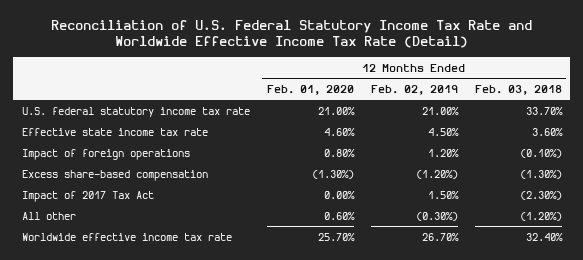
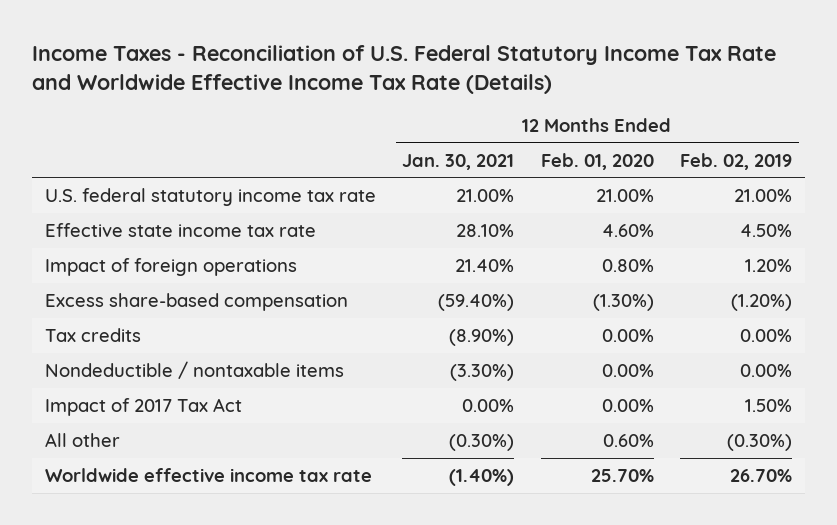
- Reconciliation of U.S. Federal Statutory Income Tax Rate and Worldwide Effective Income Tax Rate (Detail)
+ Income Taxes - Reconciliation of U.S. Federal Statutory Income Tax Rate and Worldwide Effective Income Tax Rate (Details)
- | 12 Months Ended Feb. 01, 2020 | 12 Months Ended Feb. 02, 2019 | 12 Months Ended Feb. 03, 2018
+ | 12 Months Ended Jan. 30, 2021 | 12 Months Ended Feb. 01, 2020 | 12 Months Ended Feb. 02, 2019
+ Tax credits | (8.90%) | 0.00% | 0.00%
+ Nondeductible / nontaxable items | (3.30%) | 0.00% | 0.00%

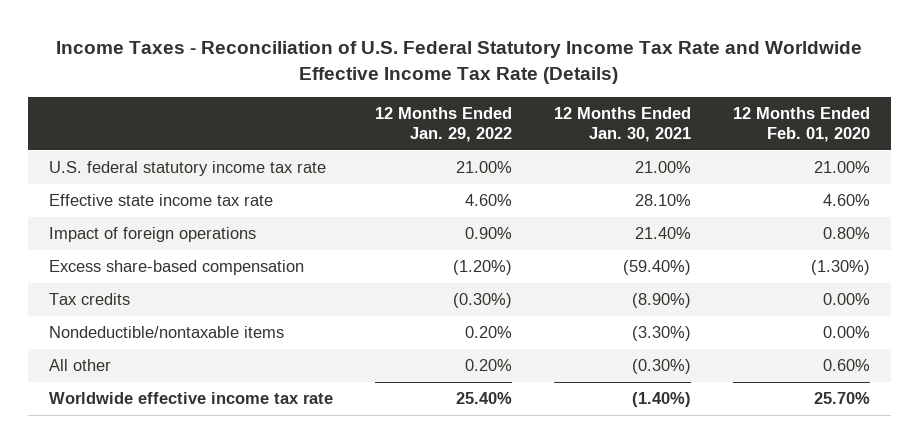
- | 12 Months Ended Jan. 30, 2021 | 12 Months Ended Feb. 01, 2020 | 12 Months Ended Feb. 02, 2019
+ | 12 Months Ended Jan. 29, 2022 | 12 Months Ended Jan. 30, 2021 | 12 Months Ended Feb. 01, 2020
- Nondeductible / nontaxable items | (3.30%) | 0.00% | 0.00%
- Impact of 2017 Tax Act | 0.00% | 0.00% | 1.50%
+ Nondeductible/nontaxable items | 0.20% | (3.30%) | 0.00%

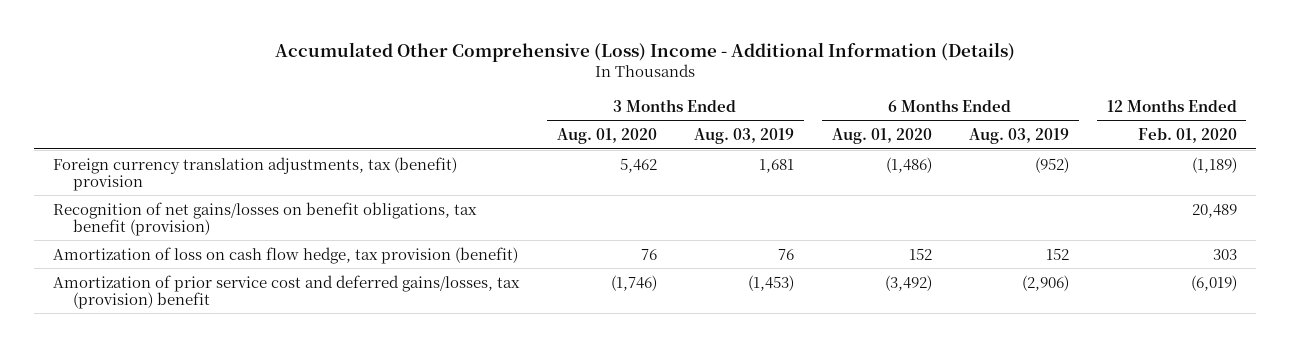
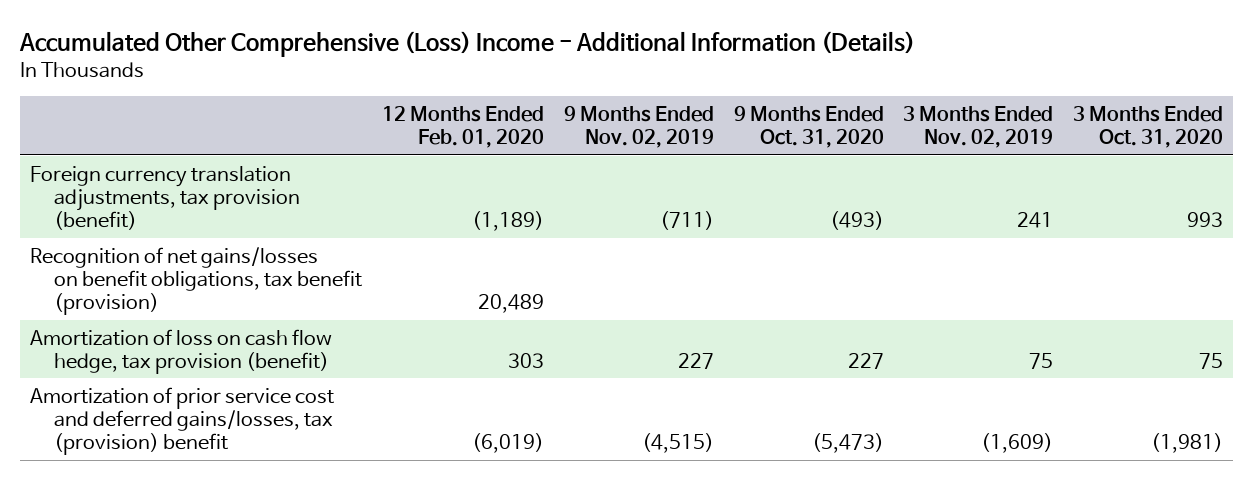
- | 3 Months Ended Aug. 01, 2020 | 3 Months Ended Aug. 03, 2019 | 6 Months Ended Aug. 01, 2020 | 6 Months Ended Aug. 03, 2019 | 12 Months Ended Feb. 01, 2020
+ | 12 Months Ended Feb. 01, 2020 | 9 Months Ended Nov. 02, 2019 | 9 Months Ended Oct. 31, 2020 | 3 Months Ended Nov. 02, 2019 | 3 Months Ended Oct. 31, 2020
- Foreign currency translation adjustments, tax (benefit) provision | 5,462 | 1,681 | (1,486) | (952) | (1,189)
+ Foreign currency translation adjustments, tax provision (benefit) | (1,189) | (711) | (493) | 241 | 993

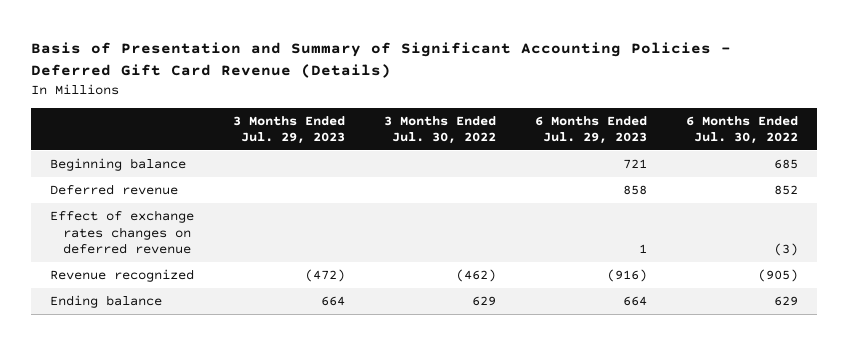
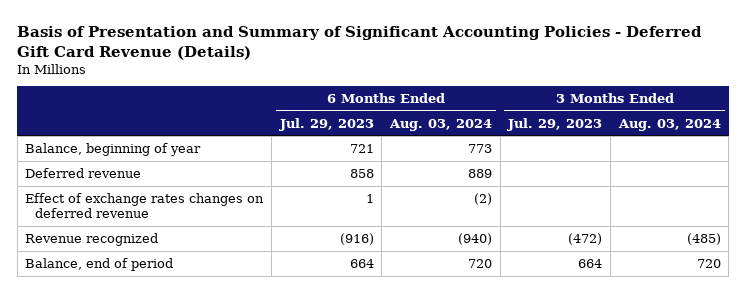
- | 3 Months Ended Jul. 29, 2023 | 3 Months Ended Jul. 30, 2022 | 6 Months Ended Jul. 29, 2023 | 6 Months Ended Jul. 30, 2022
+ | 6 Months Ended Jul. 29, 2023 | 6 Months Ended Aug. 03, 2024 | 3 Months Ended Jul. 29, 2023 | 3 Months Ended Aug. 03, 2024
- Beginning balance | | | 721 | 685
+ Balance, beginning of year | 721 | 773 | |
- Ending balance | 664 | 629 | 664 | 629
+ Balance, end of period | 664 | 720 | 664 | 720

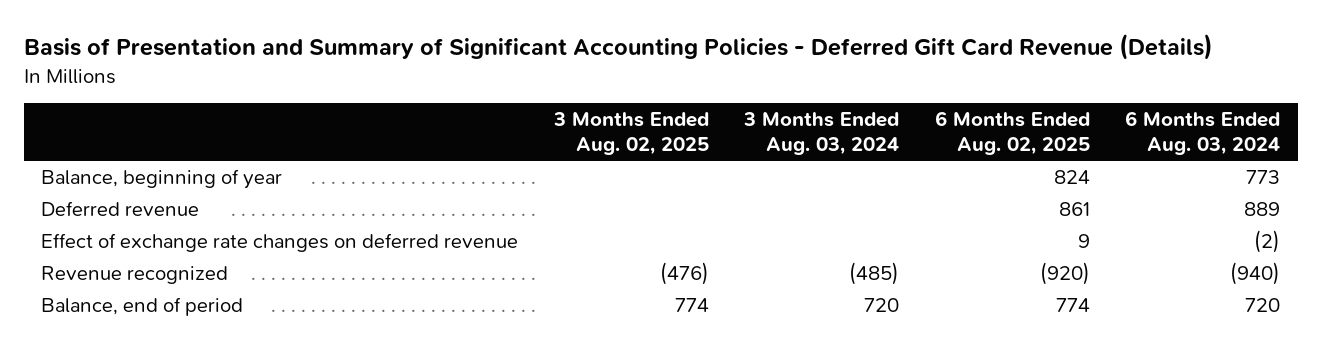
- | 6 Months Ended Jul. 29, 2023 | 6 Months Ended Aug. 03, 2024 | 3 Months Ended Jul. 29, 2023 | 3 Months Ended Aug. 03, 2024
+ | 3 Months Ended Aug. 02, 2025 | 3 Months Ended Aug. 03, 2024 | 6 Months Ended Aug. 02, 2025 | 6 Months Ended Aug. 03, 2024
- Effect of exchange rates changes on deferred revenue | 1 | (2) | |
+ Effect of exchange rate changes on deferred revenue | | | 9 | (2)

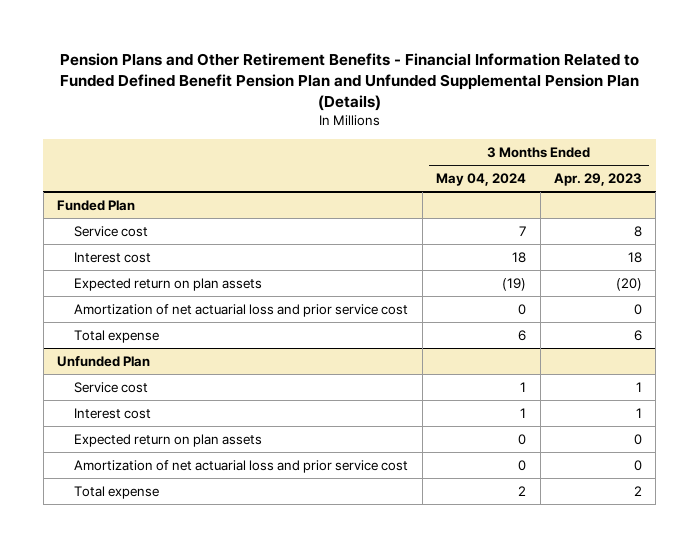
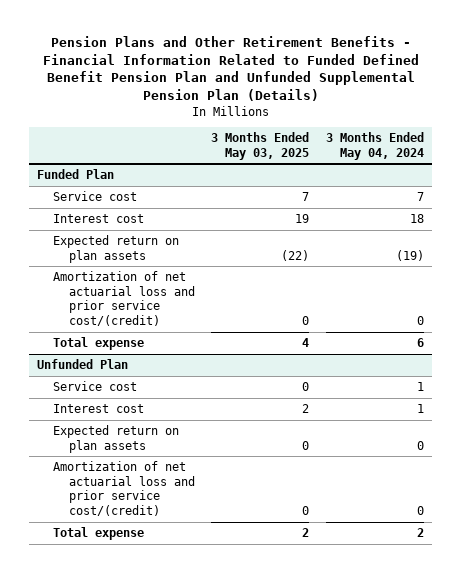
- | 3 Months Ended May 04, 2024 | 3 Months Ended Apr. 29, 2023
+ | 3 Months Ended May 03, 2025 | 3 Months Ended May 04, 2024
@ Funded Plan
- Amortization of net actuarial loss and prior service cost | 0 | 0
+ Amortization of net actuarial loss and prior service cost/(credit) | 0 | 0
@ Unfunded Plan
- Amortization of net actuarial loss and prior service cost | 0 | 0
+ Amortization of net actuarial loss and prior service cost/(credit) | 0 | 0

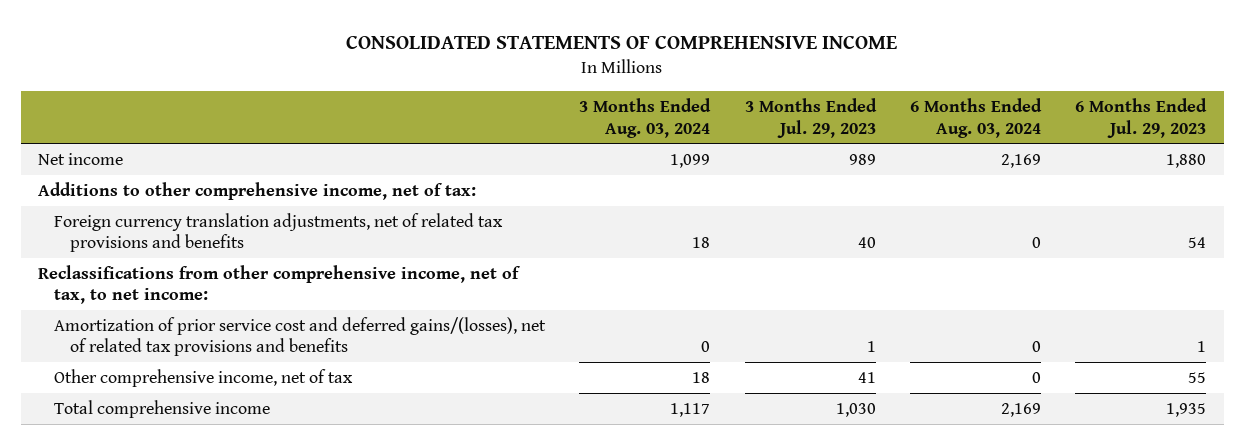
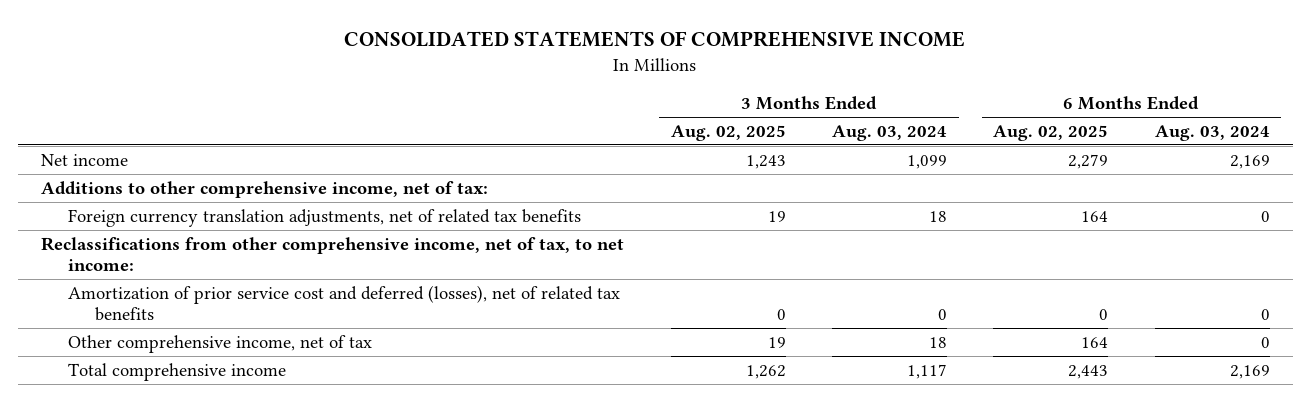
- | 3 Months Ended Aug. 03, 2024 | 3 Months Ended Jul. 29, 2023 | 6 Months Ended Aug. 03, 2024 | 6 Months Ended Jul. 29, 2023
+ | 3 Months Ended Aug. 02, 2025 | 3 Months Ended Aug. 03, 2024 | 6 Months Ended Aug. 02, 2025 | 6 Months Ended Aug. 03, 2024
- Foreign currency translation adjustments, net of related tax provisions and benefits | 18 | 40 | 0 | 54
+ Foreign currency translation adjustments, net of related tax benefits | 19 | 18 | 164 | 0
- Amortization of prior service cost and deferred gains/(losses), net of related tax provisions and benefits | 0 | 1 | 0 | 1
+ Amortization of prior service cost and deferred (losses), net of related tax benefits | 0 | 0 | 0 | 0

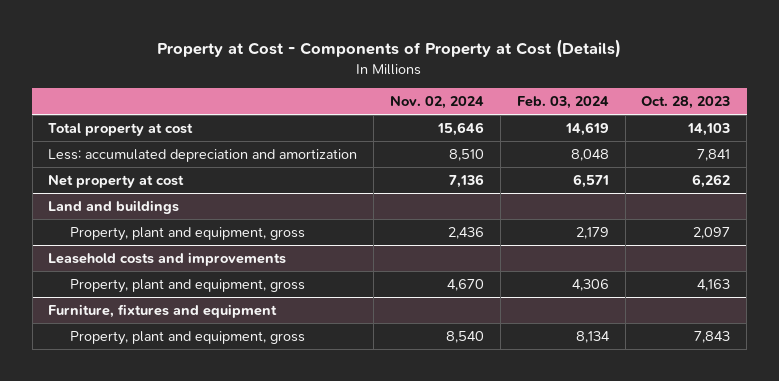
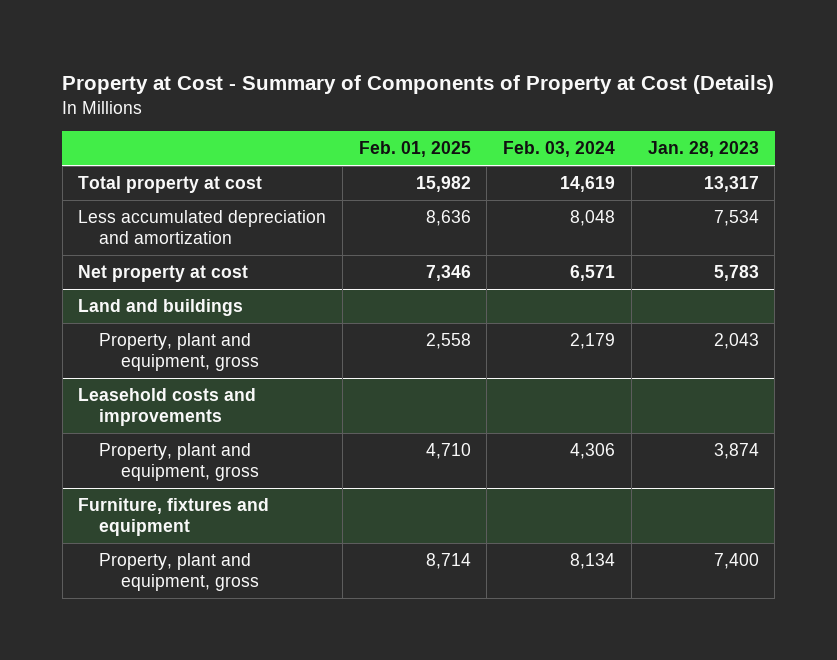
- Property at Cost - Components of Property at Cost (Details)
+ Property at Cost - Summary of Components of Property at Cost (Details)
- | Nov. 02, 2024 | Feb. 03, 2024 | Oct. 28, 2023
+ | Feb. 01, 2025 | Feb. 03, 2024 | Jan. 28, 2023
- Less: accumulated depreciation and amortization | 8,510 | 8,048 | 7,841
+ Less accumulated depreciation and amortization | 8,636 | 8,048 | 7,534

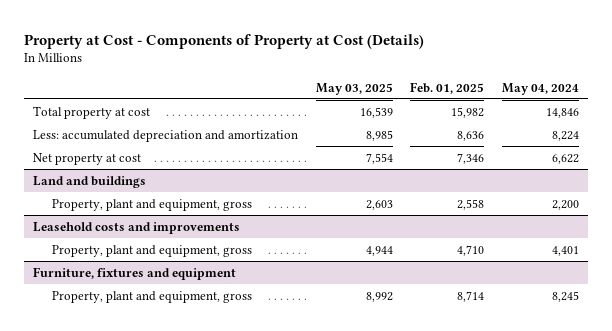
- Property at Cost - Summary of Components of Property at Cost (Details)
+ Property at Cost - Components of Property at Cost (Details)
- | Feb. 01, 2025 | Feb. 03, 2024 | Jan. 28, 2023
+ | May 03, 2025 | Feb. 01, 2025 | May 04, 2024
- Less accumulated depreciation and amortization | 8,636 | 8,048 | 7,534
+ Less: accumulated depreciation and amortization | 8,985 | 8,636 | 8,224

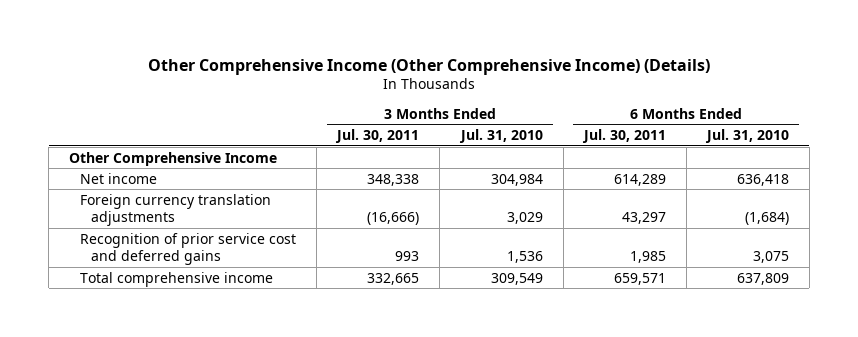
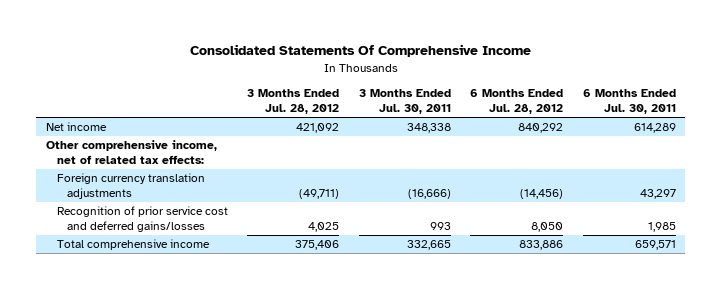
- Other Comprehensive Income (Other Comprehensive Income) (Details)
+ Consolidated Statements Of Comprehensive Income
- | 3 Months Ended Jul. 30, 2011 | 3 Months Ended Jul. 31, 2010 | 6 Months Ended Jul. 30, 2011 | 6 Months Ended Jul. 31, 2010
+ | 3 Months Ended Jul. 28, 2012 | 3 Months Ended Jul. 30, 2011 | 6 Months Ended Jul. 28, 2012 | 6 Months Ended Jul. 30, 2011
- Other Comprehensive Income
+ Other comprehensive income, net of related tax effects:
- Recognition of prior service cost and deferred gains | 993 | 1,536 | 1,985 | 3,075
+ Recognition of prior service cost and deferred gains/losses | 4,025 | 993 | 8,050 | 1,985

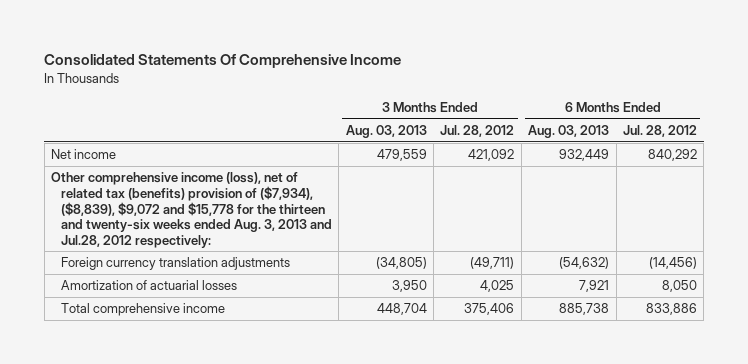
- | 3 Months Ended Jul. 28, 2012 | 3 Months Ended Jul. 30, 2011 | 6 Months Ended Jul. 28, 2012 | 6 Months Ended Jul. 30, 2011
+ | 3 Months Ended Aug. 03, 2013 | 3 Months Ended Jul. 28, 2012 | 6 Months Ended Aug. 03, 2013 | 6 Months Ended Jul. 28, 2012
- Other comprehensive income, net of related tax effects:
+ Other comprehensive income (loss), net of related tax (benefits) provision of ($7,934), ($8,839), $9,072 and $15,778 for the thirteen and twenty-six weeks ended Aug. 3, 2013 and Jul.28, 2012 respectively:
- Recognition of prior service cost and deferred gains/losses | 4,025 | 993 | 8,050 | 1,985
+ Amortization of actuarial losses | 3,950 | 4,025 | 7,921 | 8,050

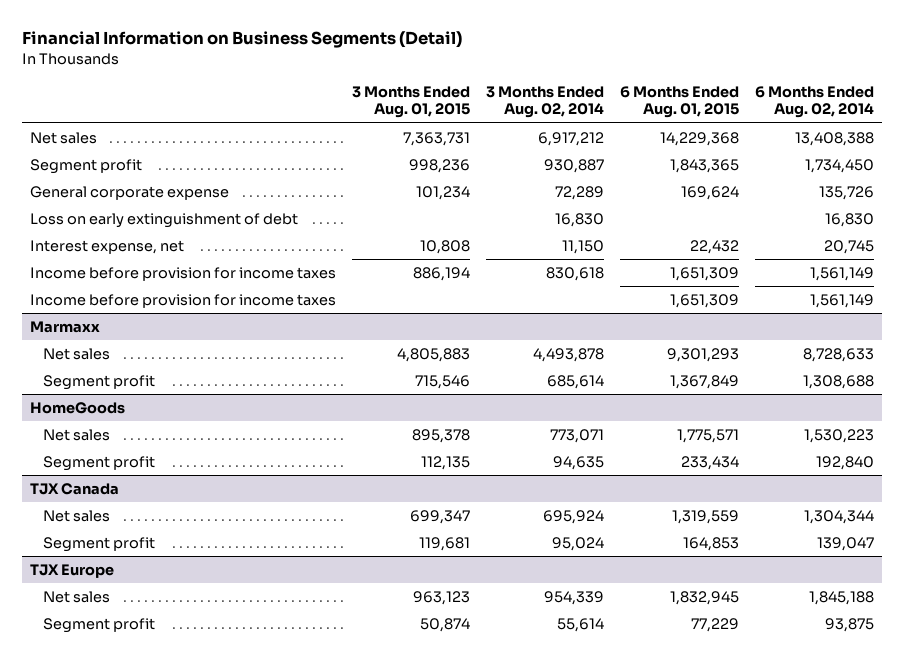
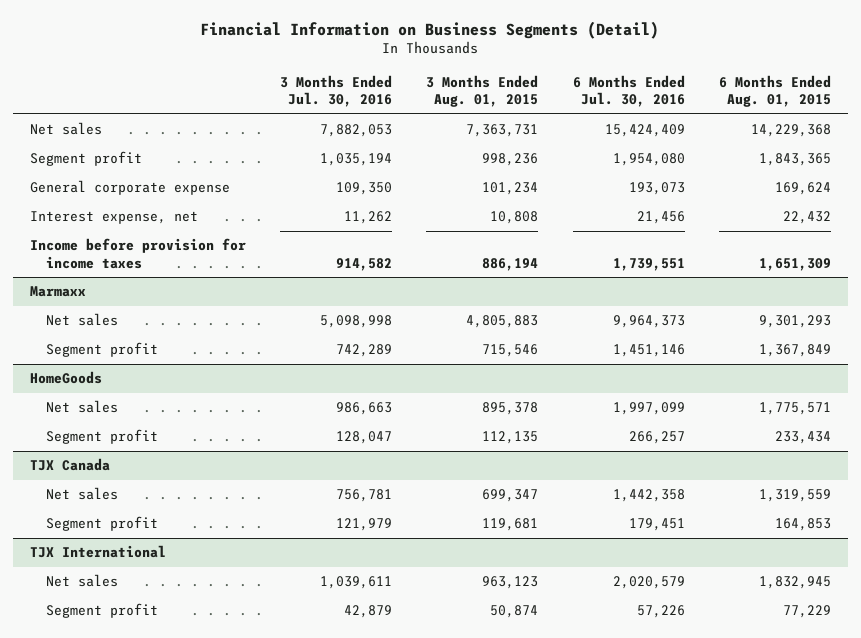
- | 3 Months Ended Aug. 01, 2015 | 3 Months Ended Aug. 02, 2014 | 6 Months Ended Aug. 01, 2015 | 6 Months Ended Aug. 02, 2014
+ | 3 Months Ended Jul. 30, 2016 | 3 Months Ended Aug. 01, 2015 | 6 Months Ended Jul. 30, 2016 | 6 Months Ended Aug. 01, 2015
- Loss on early extinguishment of debt | | 16,830 | | 16,830
- Income before provision for income taxes | | | 1,651,309 | 1,561,149
- TJX Europe
+ TJX International

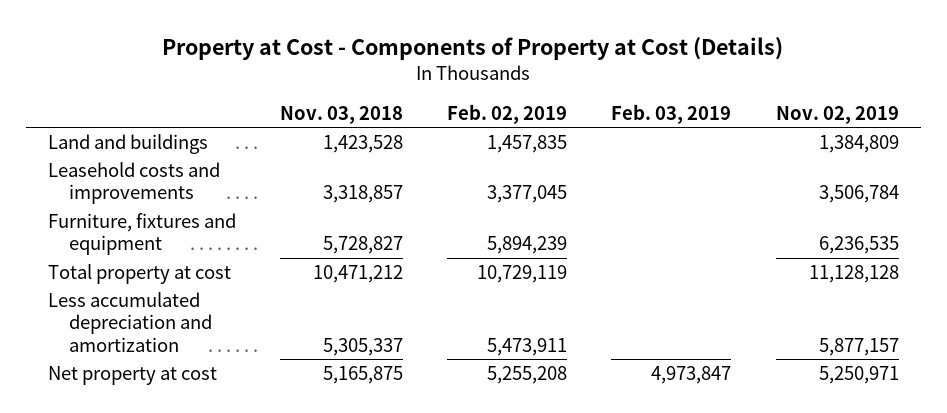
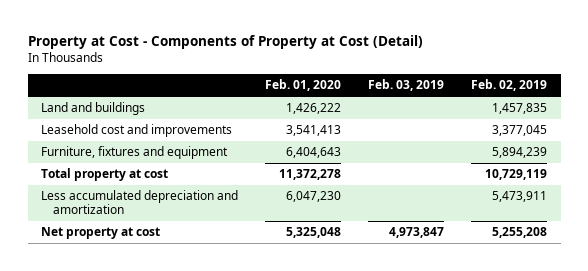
- Property at Cost - Components of Property at Cost (Details)
+ Property at Cost - Components of Property at Cost (Detail)
- | Nov. 03, 2018 | Feb. 02, 2019 | Feb. 03, 2019 | Nov. 02, 2019
+ | Feb. 01, 2020 | Feb. 03, 2019 | Feb. 02, 2019
- Leasehold costs and improvements | 3,318,857 | 3,377,045 | | 3,506,784
+ Leasehold cost and improvements | 3,541,413 | | 3,377,045

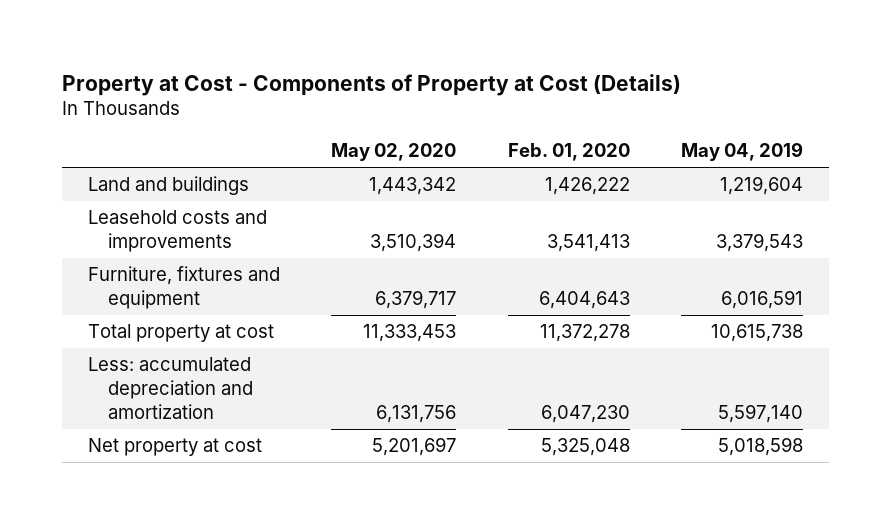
- Property at Cost - Components of Property at Cost (Detail)
+ Property at Cost - Components of Property at Cost (Details)
- | Feb. 01, 2020 | Feb. 03, 2019 | Feb. 02, 2019
+ | May 02, 2020 | Feb. 01, 2020 | May 04, 2019
- Leasehold cost and improvements | 3,541,413 | | 3,377,045
+ Leasehold costs and improvements | 3,510,394 | 3,541,413 | 3,379,543
- Less accumulated depreciation and amortization | 6,047,230 | | 5,473,911
+ Less: accumulated depreciation and amortization | 6,131,756 | 6,047,230 | 5,597,140

